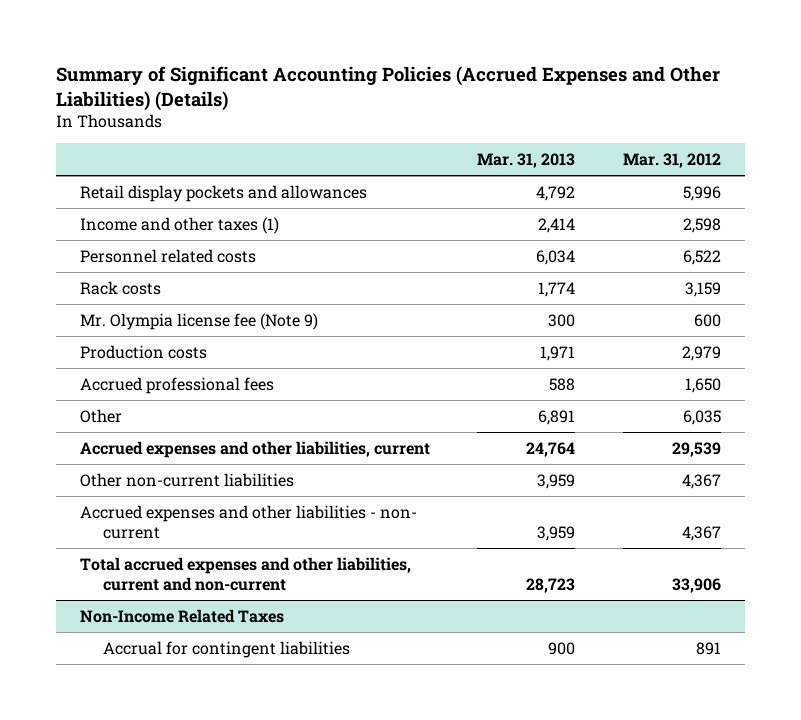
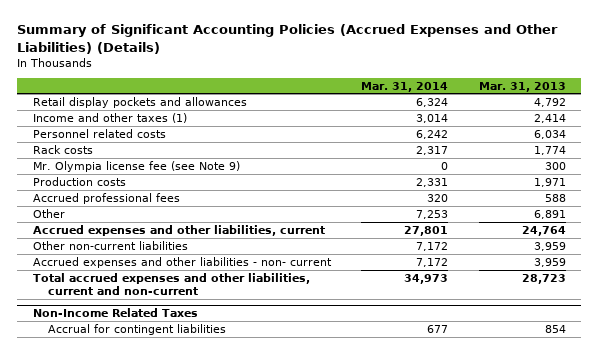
- | Mar. 31, 2013 | Mar. 31, 2012
+ | Mar. 31, 2014 | Mar. 31, 2013
- Mr. Olympia license fee (Note 9) | 300 | 600
+ Mr. Olympia license fee (see Note 9) | 0 | 300
@ Non-Income Related Taxes
- Accrual for contingent liabilities | 900 | 891
+ Accrual for contingent liabilities | 677 | 854

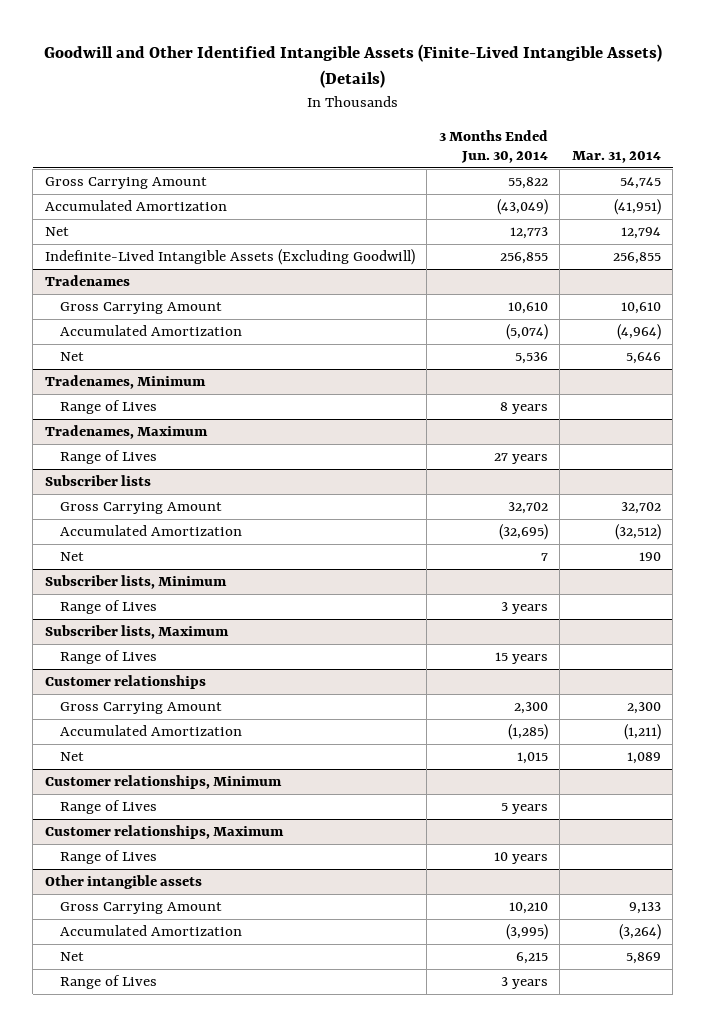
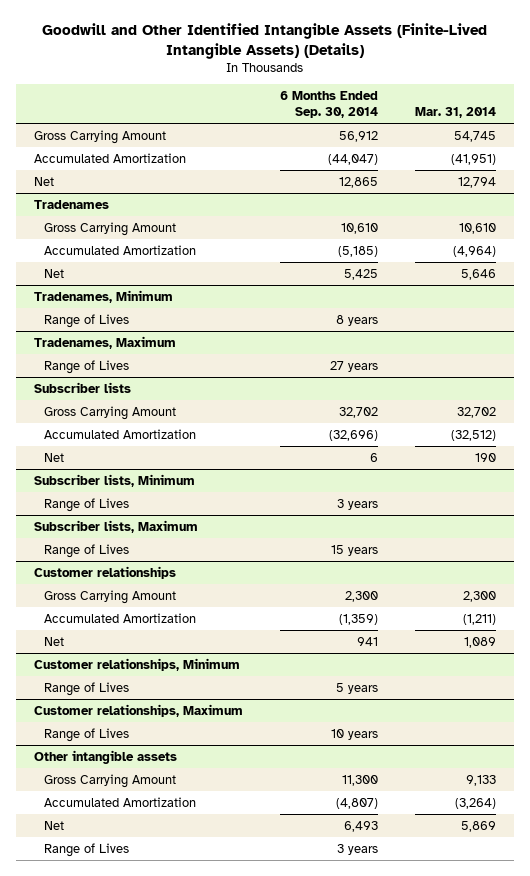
- | 3 Months Ended Jun. 30, 2014 | Mar. 31, 2014
+ | 6 Months Ended Sep. 30, 2014 | Mar. 31, 2014
- Indefinite-Lived Intangible Assets (Excluding Goodwill) | 256,855 | 256,855

